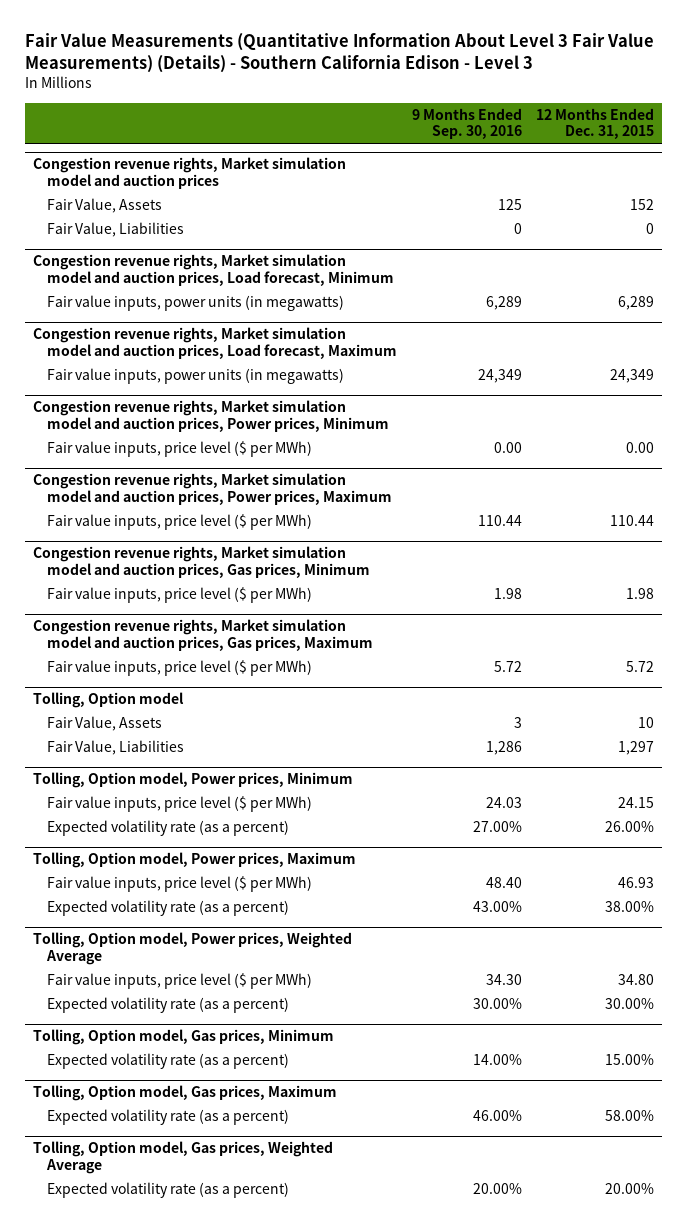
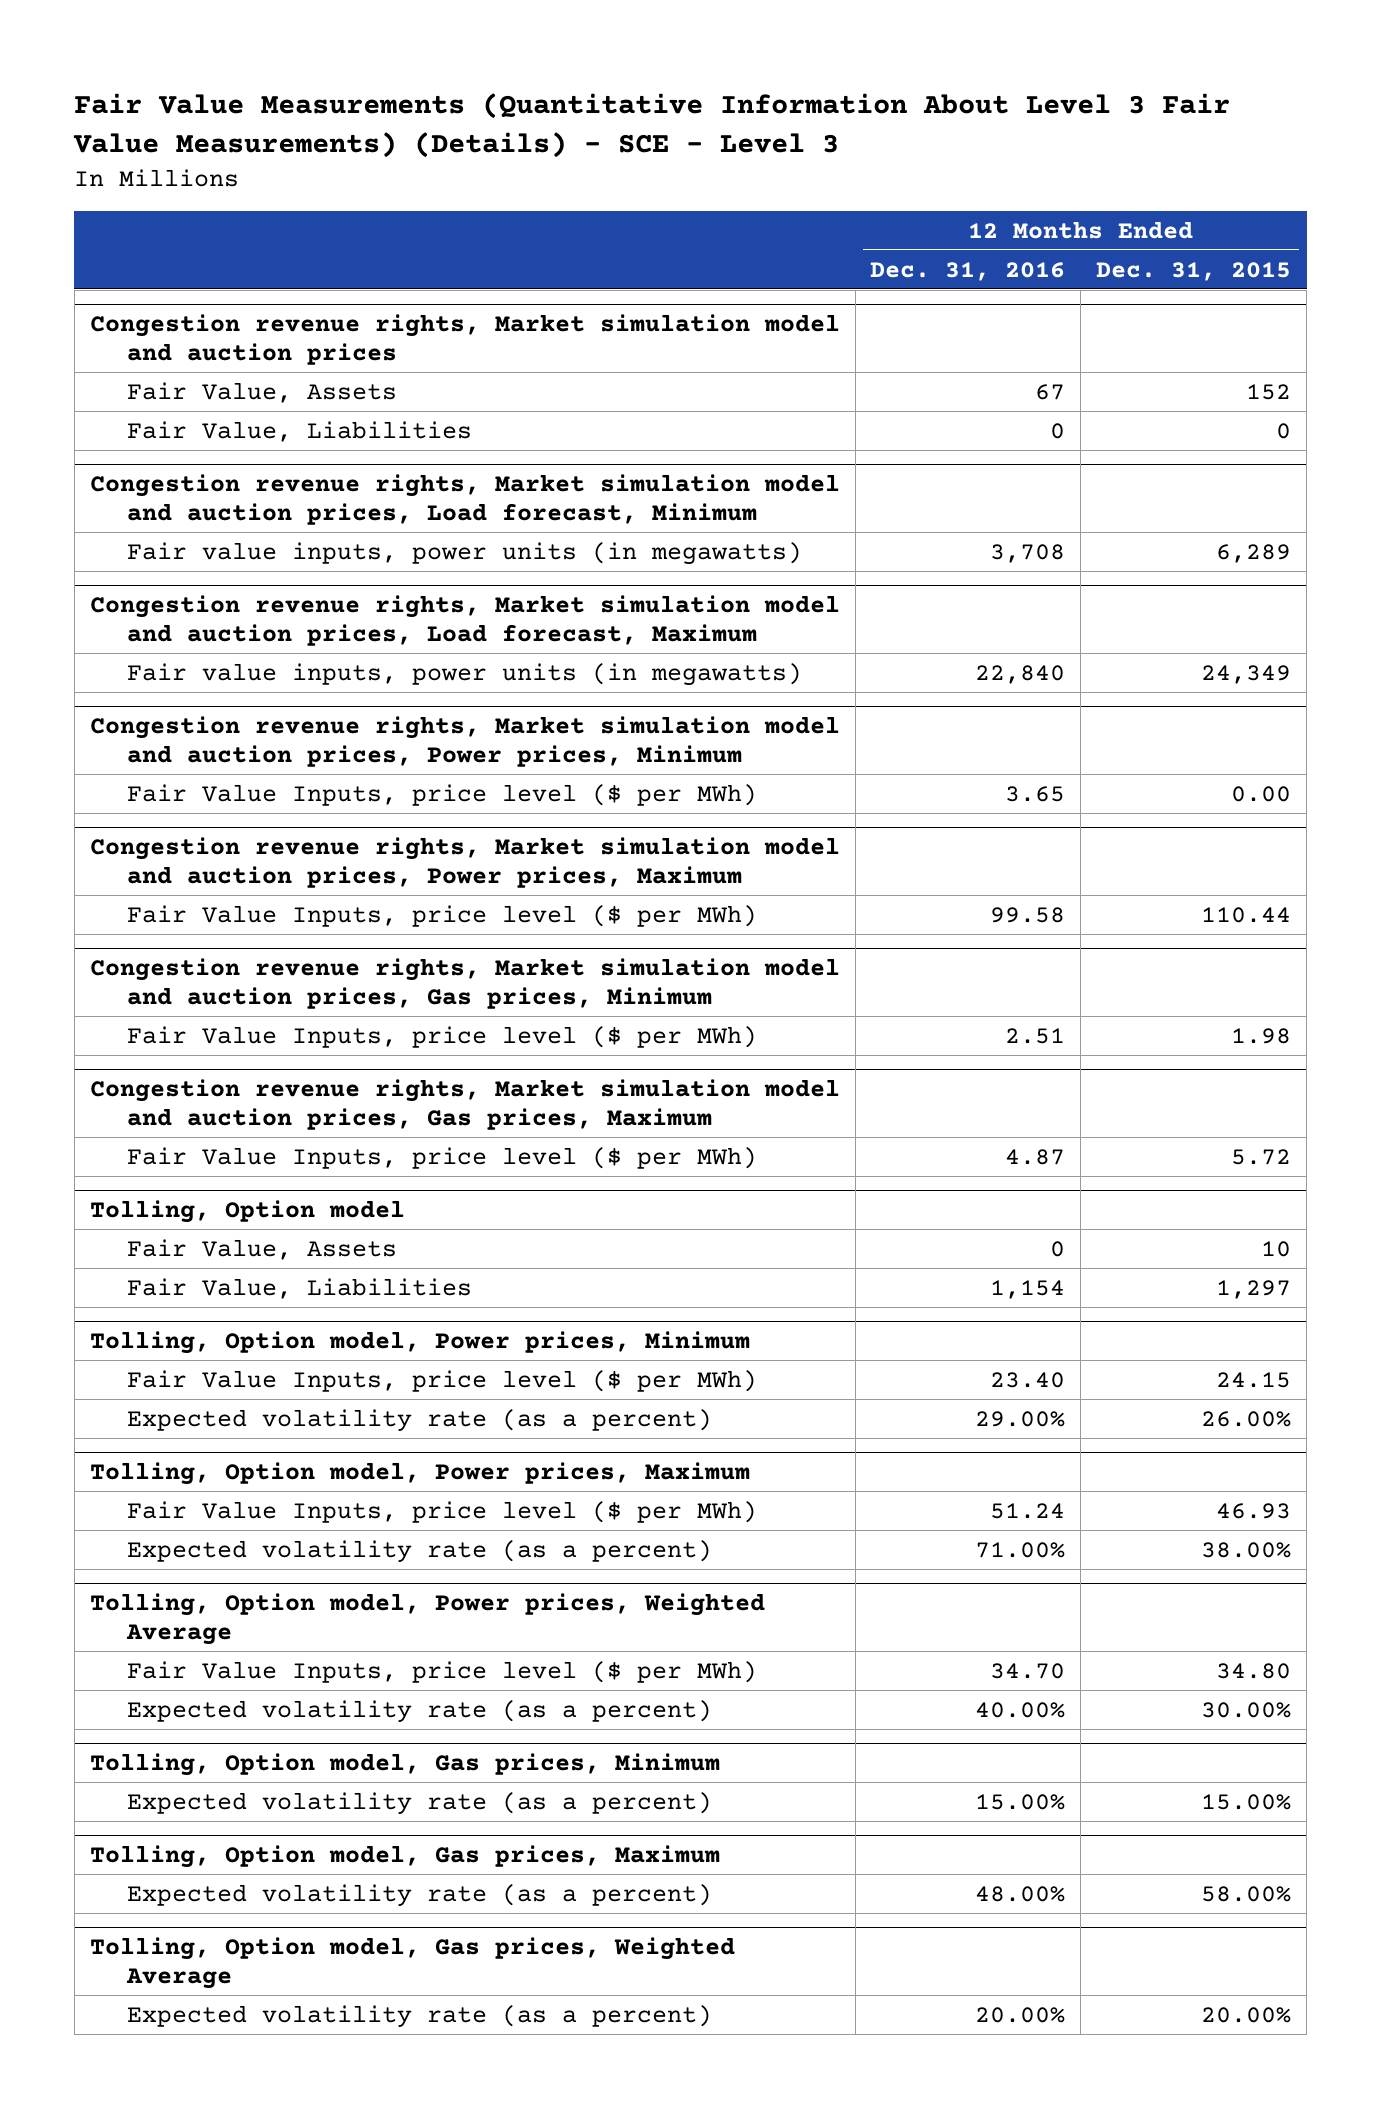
- Fair Value Measurements (Quantitative Information About Level 3 Fair Value Measurements) (Details) - Southern California Edison - Level 3
+ Fair Value Measurements (Quantitative Information About Level 3 Fair Value Measurements) (Details) - SCE - Level 3
- | 9 Months Ended Sep. 30, 2016 | 12 Months Ended Dec. 31, 2015
+ | 12 Months Ended Dec. 31, 2016 | 12 Months Ended Dec. 31, 2015
@ Congestion revenue rights, Market simulation model and auction prices, Power prices, Minimum
- Fair value inputs, price level ($ per MWh) | 0.00 | 0.00
+ Fair Value Inputs, price level ($ per MWh) | 3.65 | 0.00
@ Congestion revenue rights, Market simulation model and auction prices, Power prices, Maximum
- Fair value inputs, price level ($ per MWh) | 110.44 | 110.44
+ Fair Value Inputs, price level ($ per MWh) | 99.58 | 110.44
@ Congestion revenue rights, Market simulation model and auction prices, Gas prices, Minimum
- Fair value inputs, price level ($ per MWh) | 1.98 | 1.98
+ Fair Value Inputs, price level ($ per MWh) | 2.51 | 1.98
@ Congestion revenue rights, Market simulation model and auction prices, Gas prices, Maximum
- Fair value inputs, price level ($ per MWh) | 5.72 | 5.72
+ Fair Value Inputs, price level ($ per MWh) | 4.87 | 5.72
@ Tolling, Option model, Power prices, Minimum
- Fair value inputs, price level ($ per MWh) | 24.03 | 24.15
+ Fair Value Inputs, price level ($ per MWh) | 23.40 | 24.15
@ Tolling, Option model, Power prices, Maximum
- Fair value inputs, price level ($ per MWh) | 48.40 | 46.93
+ Fair Value Inputs, price level ($ per MWh) | 51.24 | 46.93
@ Tolling, Option model, Power prices, Weighted Average
- Fair value inputs, price level ($ per MWh) | 34.30 | 34.80
+ Fair Value Inputs, price level ($ per MWh) | 34.70 | 34.80

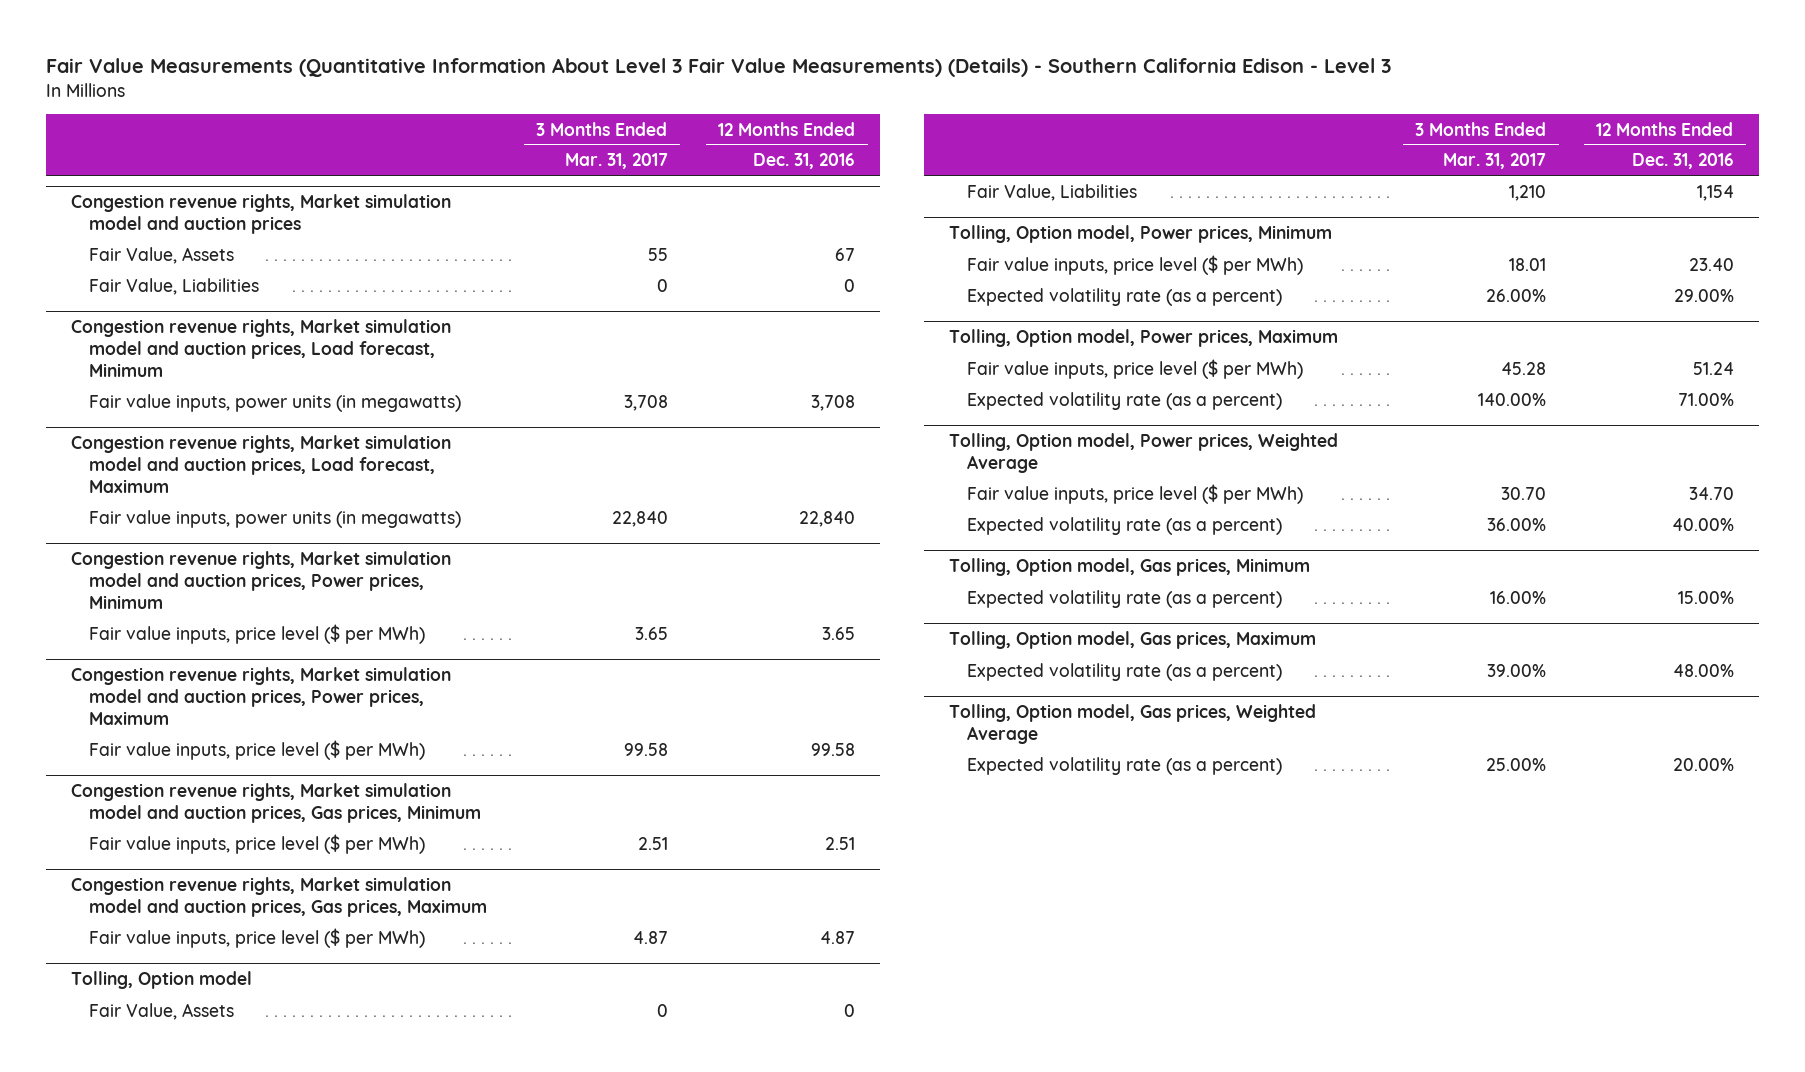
- Fair Value Measurements (Quantitative Information About Level 3 Fair Value Measurements) (Details) - SCE - Level 3
+ Fair Value Measurements (Quantitative Information About Level 3 Fair Value Measurements) (Details) - Southern California Edison - Level 3
- | 12 Months Ended Dec. 31, 2016 | 12 Months Ended Dec. 31, 2015
+ | 3 Months Ended Mar. 31, 2017 | 12 Months Ended Dec. 31, 2016
@ Congestion revenue rights, Market simulation model and auction prices, Power prices, Minimum
- Fair Value Inputs, price level ($ per MWh) | 3.65 | 0.00
+ Fair value inputs, price level ($ per MWh) | 3.65 | 3.65
@ Congestion revenue rights, Market simulation model and auction prices, Power prices, Maximum
- Fair Value Inputs, price level ($ per MWh) | 99.58 | 110.44
+ Fair value inputs, price level ($ per MWh) | 99.58 | 99.58
@ Congestion revenue rights, Market simulation model and auction prices, Gas prices, Minimum
- Fair Value Inputs, price level ($ per MWh) | 2.51 | 1.98
+ Fair value inputs, price level ($ per MWh) | 2.51 | 2.51
@ Congestion revenue rights, Market simulation model and auction prices, Gas prices, Maximum
- Fair Value Inputs, price level ($ per MWh) | 4.87 | 5.72
+ Fair value inputs, price level ($ per MWh) | 4.87 | 4.87
@ Tolling, Option model, Power prices, Minimum
- Fair Value Inputs, price level ($ per MWh) | 23.40 | 24.15
+ Fair value inputs, price level ($ per MWh) | 18.01 | 23.40
@ Tolling, Option model, Power prices, Maximum
- Fair Value Inputs, price level ($ per MWh) | 51.24 | 46.93
+ Fair value inputs, price level ($ per MWh) | 45.28 | 51.24
@ Tolling, Option model, Power prices, Weighted Average
- Fair Value Inputs, price level ($ per MWh) | 34.70 | 34.80
+ Fair value inputs, price level ($ per MWh) | 30.70 | 34.70

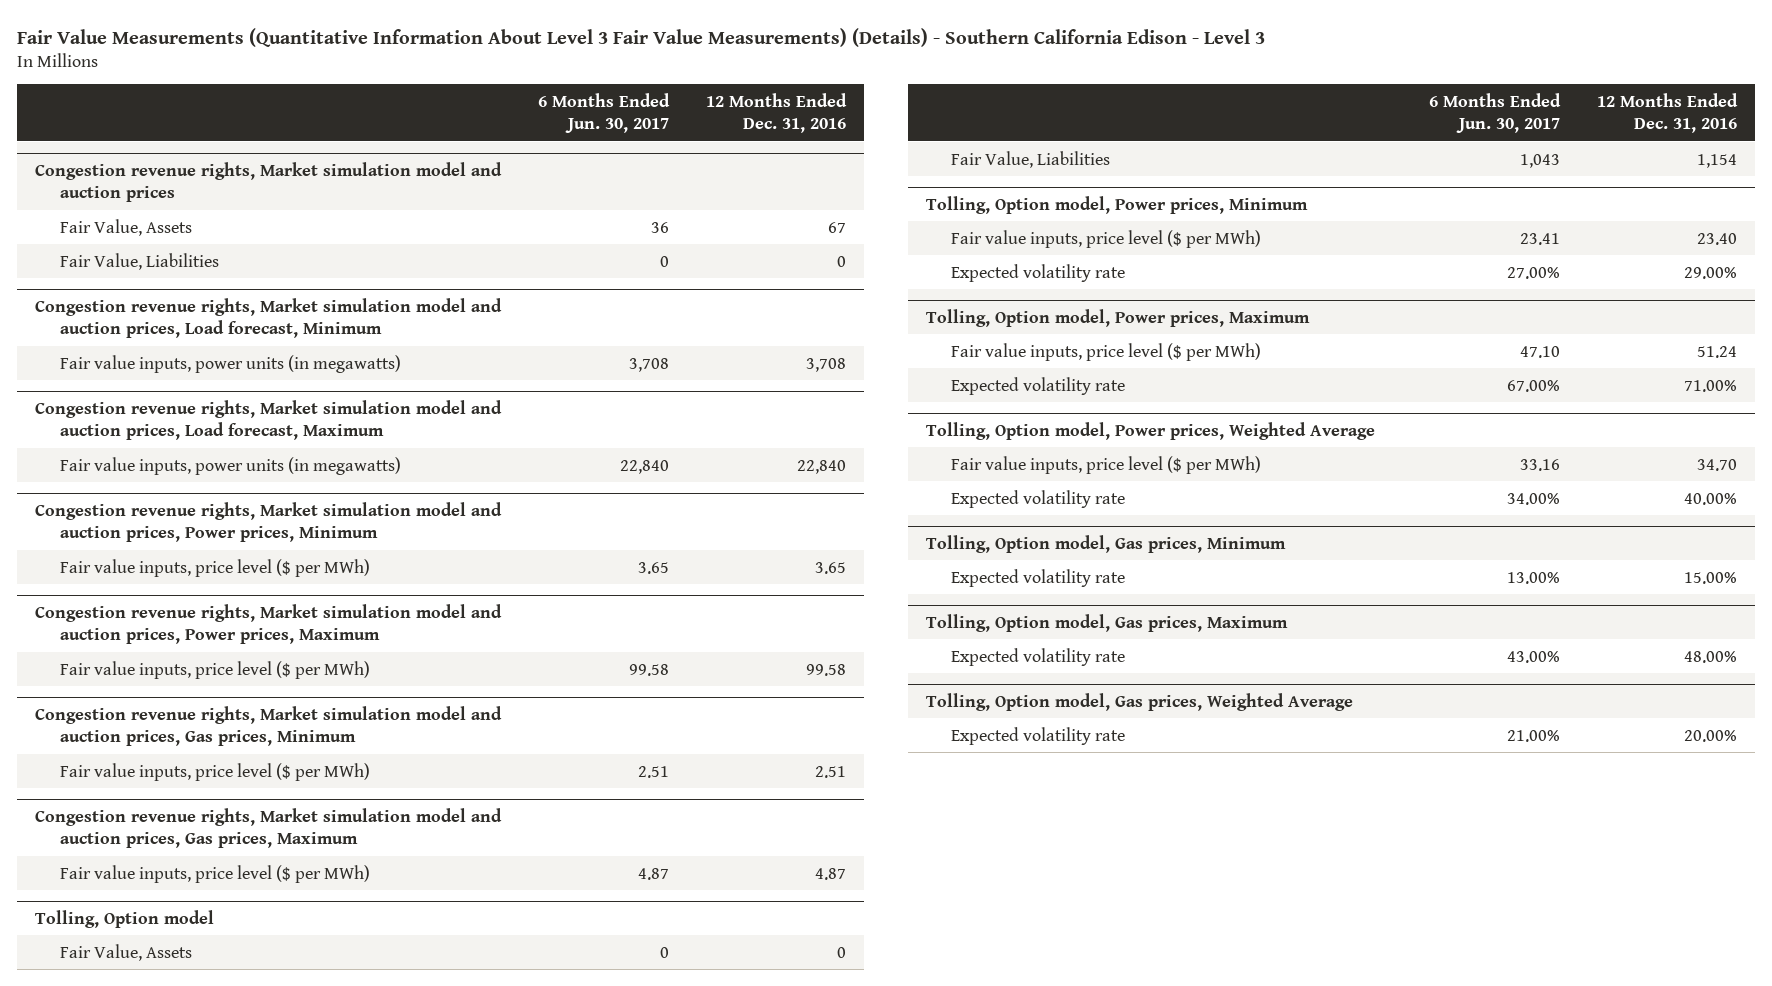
- | 3 Months Ended Mar. 31, 2017 | 12 Months Ended Dec. 31, 2016
+ | 6 Months Ended Jun. 30, 2017 | 12 Months Ended Dec. 31, 2016
@ Tolling, Option model, Power prices, Minimum
- Expected volatility rate (as a percent) | 26.00% | 29.00%
+ Expected volatility rate | 27.00% | 29.00%
@ Tolling, Option model, Power prices, Maximum
- Expected volatility rate (as a percent) | 140.00% | 71.00%
+ Expected volatility rate | 67.00% | 71.00%
@ Tolling, Option model, Power prices, Weighted Average
- Expected volatility rate (as a percent) | 36.00% | 40.00%
+ Expected volatility rate | 34.00% | 40.00%
@ Tolling, Option model, Gas prices, Minimum
- Expected volatility rate (as a percent) | 16.00% | 15.00%
+ Expected volatility rate | 13.00% | 15.00%
@ Tolling, Option model, Gas prices, Maximum
- Expected volatility rate (as a percent) | 39.00% | 48.00%
+ Expected volatility rate | 43.00% | 48.00%
@ Tolling, Option model, Gas prices, Weighted Average
- Expected volatility rate (as a percent) | 25.00% | 20.00%
+ Expected volatility rate | 21.00% | 20.00%

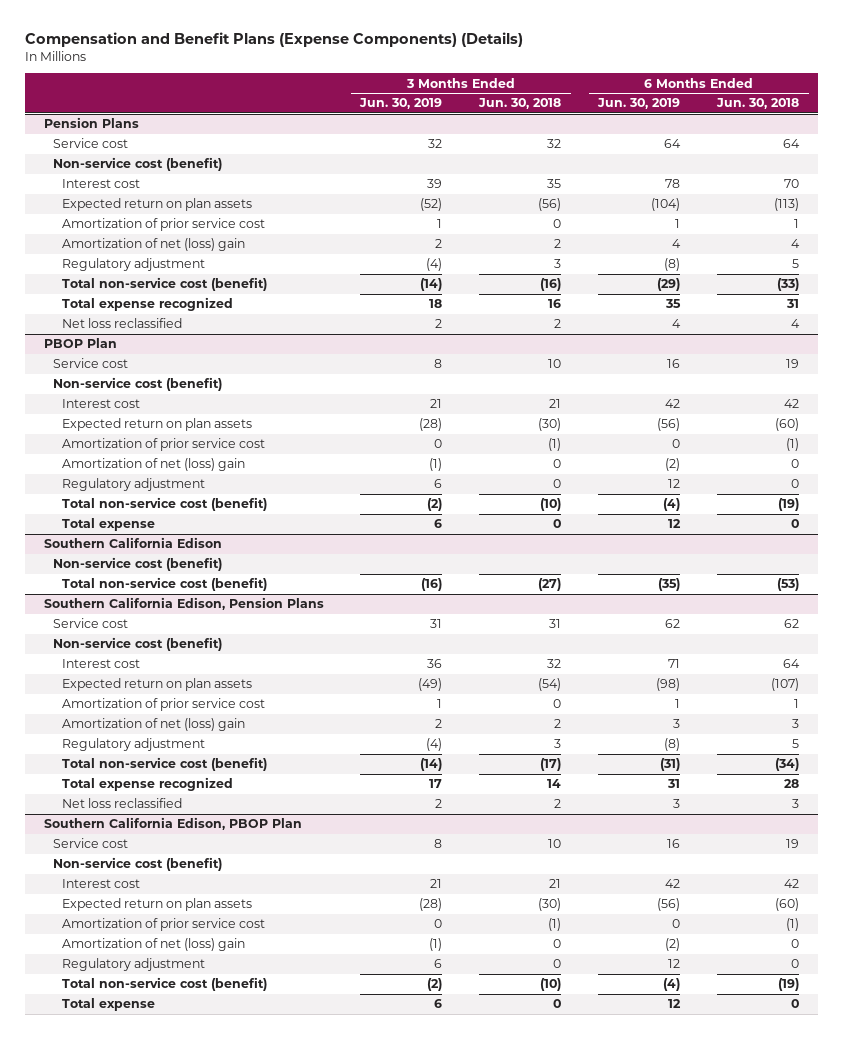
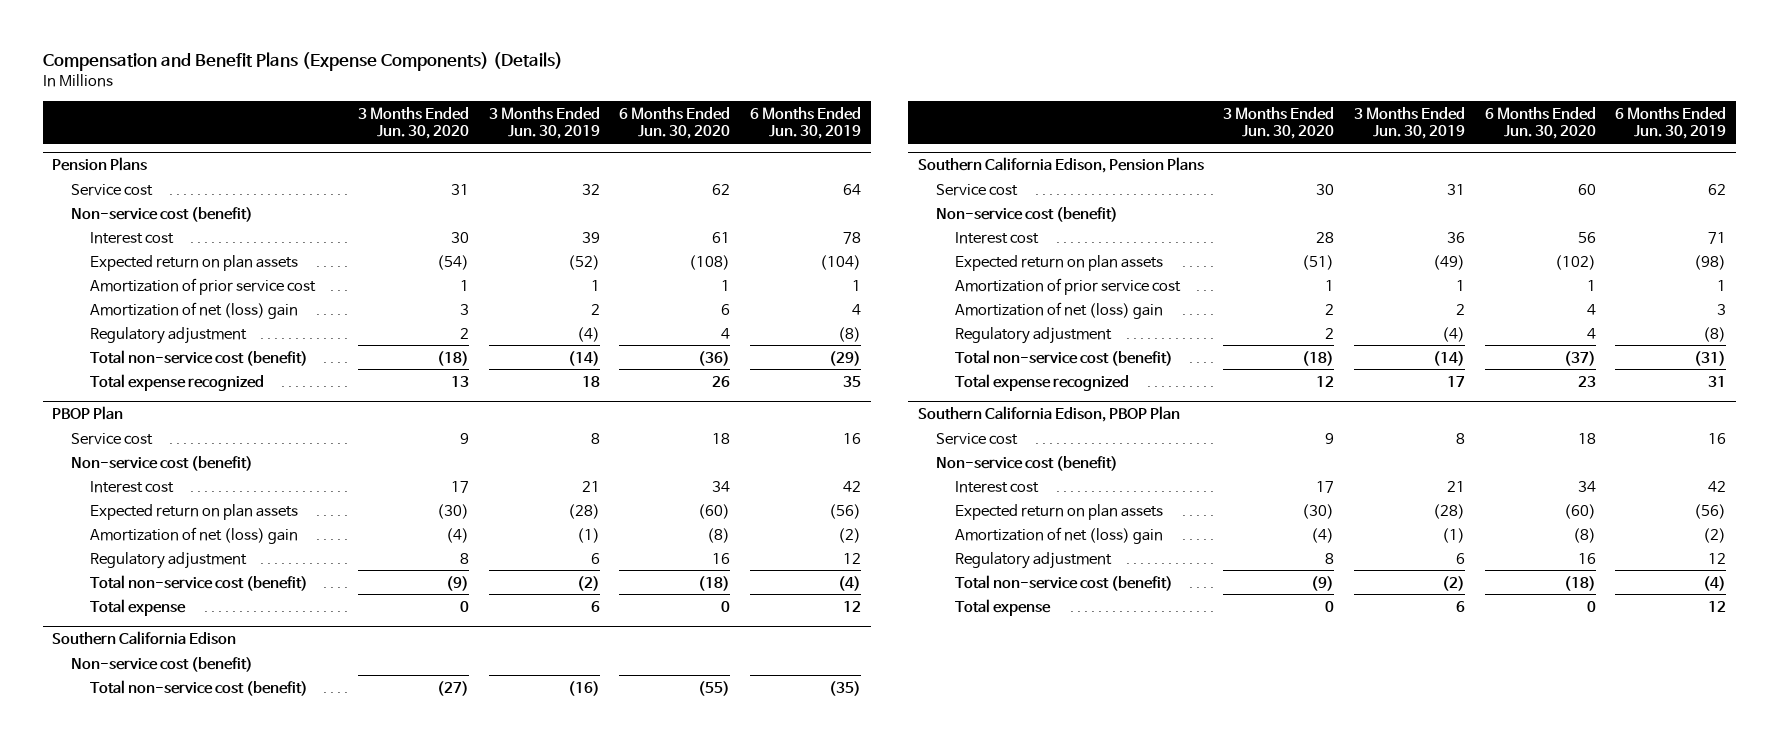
- | 3 Months Ended Jun. 30, 2019 | 3 Months Ended Jun. 30, 2018 | 6 Months Ended Jun. 30, 2019 | 6 Months Ended Jun. 30, 2018
+ | 3 Months Ended Jun. 30, 2020 | 3 Months Ended Jun. 30, 2019 | 6 Months Ended Jun. 30, 2020 | 6 Months Ended Jun. 30, 2019
@ Pension Plans
- Net loss reclassified | 2 | 2 | 4 | 4
@ PBOP Plan
- Amortization of prior service cost | 0 | (1) | 0 | (1)
@ Southern California Edison, Pension Plans
- Net loss reclassified | 2 | 2 | 3 | 3
@ Southern California Edison, PBOP Plan
- Amortization of prior service cost | 0 | (1) | 0 | (1)

